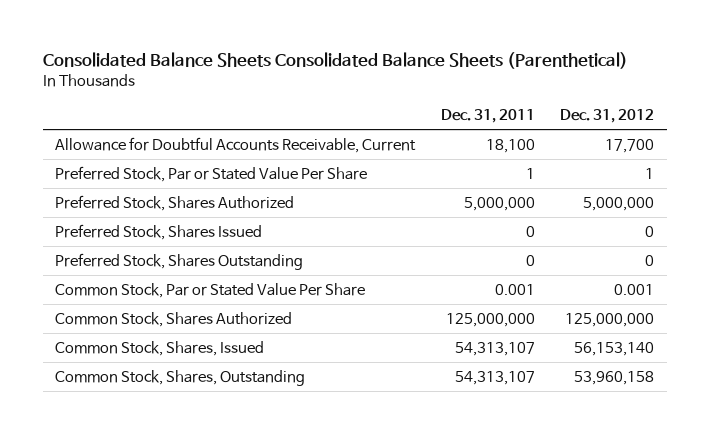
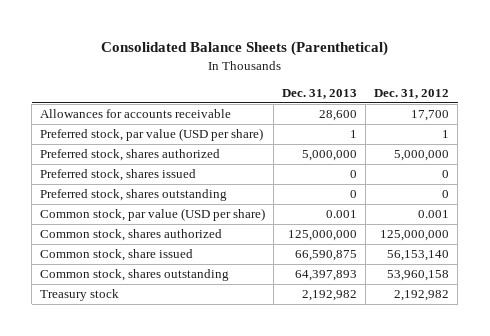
- Consolidated Balance Sheets Consolidated Balance Sheets (Parenthetical)
+ Consolidated Balance Sheets (Parenthetical)
- | Dec. 31, 2011 | Dec. 31, 2012
+ | Dec. 31, 2013 | Dec. 31, 2012
- Allowance for Doubtful Accounts Receivable, Current | 18,100 | 17,700
- Preferred Stock, Par or Stated Value Per Share | 1 | 1
- Preferred Stock, Shares Authorized | 5,000,000 | 5,000,000
- Preferred Stock, Shares Issued | 0 | 0
- Preferred Stock, Shares Outstanding | 0 | 0
- Common Stock, Par or Stated Value Per Share | 0.001 | 0.001
- Common Stock, Shares Authorized | 125,000,000 | 125,000,000
- Common Stock, Shares, Issued | 54,313,107 | 56,153,140
- Common Stock, Shares, Outstanding | 54,313,107 | 53,960,158
+ Allowances for accounts receivable | 28,600 | 17,700
+ Preferred stock, par value (USD per share) | 1 | 1
+ Preferred stock, shares authorized | 5,000,000 | 5,000,000
+ Preferred stock, shares issued | 0 | 0
+ Preferred stock, shares outstanding | 0 | 0
+ Common stock, par value (USD per share) | 0.001 | 0.001
+ Common stock, shares authorized | 125,000,000 | 125,000,000
+ Common stock, share issued | 66,590,875 | 56,153,140
+ Common stock, shares outstanding | 64,397,893 | 53,960,158
+ Treasury stock | 2,192,982 | 2,192,982

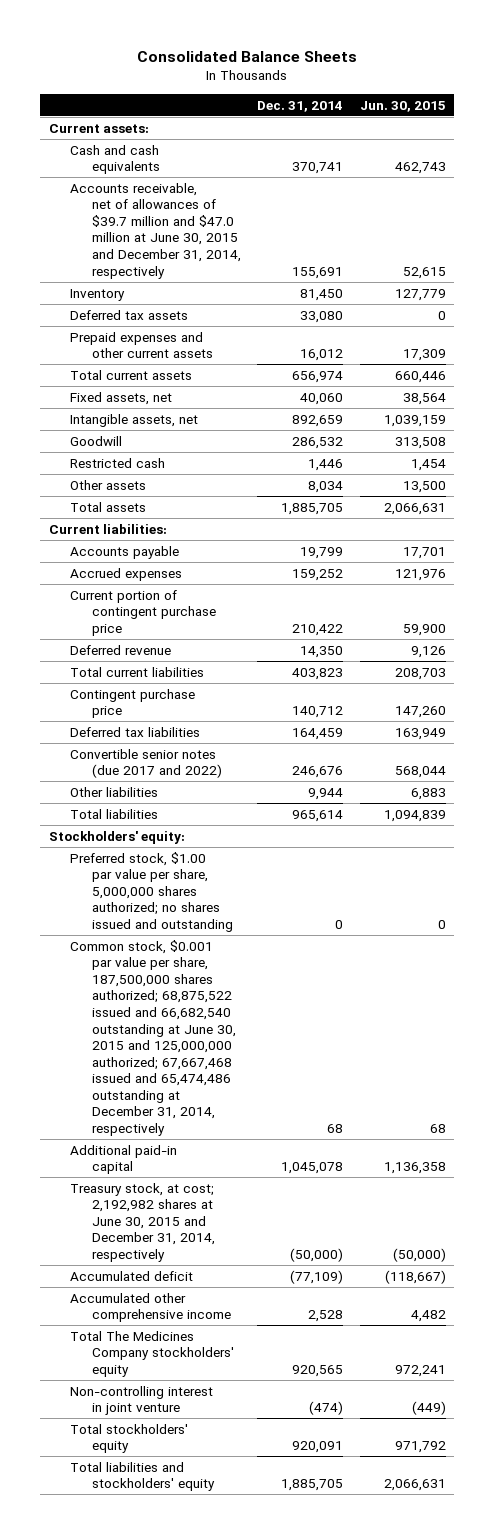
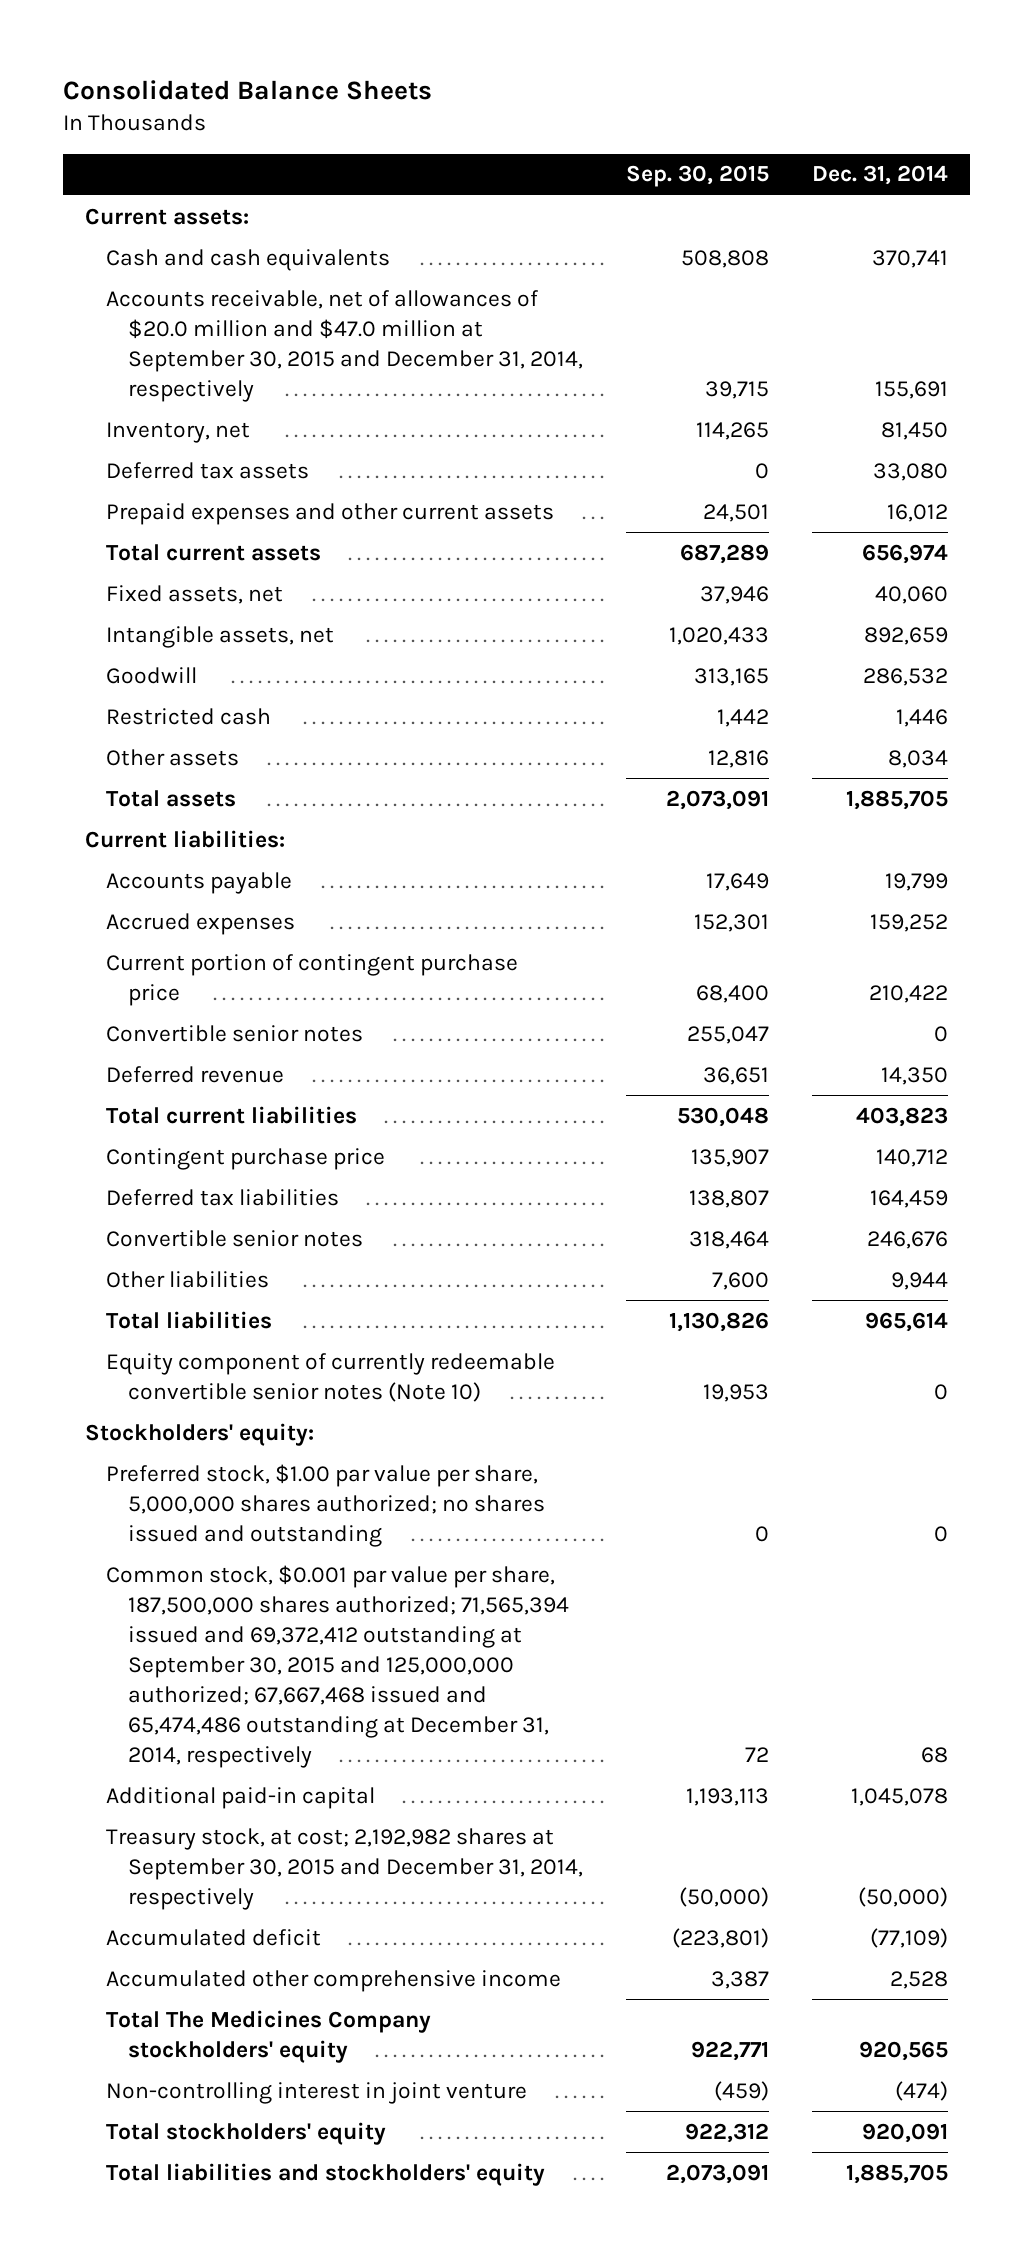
- | Dec. 31, 2014 | Jun. 30, 2015
+ | Sep. 30, 2015 | Dec. 31, 2014
- Accounts receivable, net of allowances of $39.7 million and $47.0 million at June 30, 2015 and December 31, 2014, respectively | 155,691 | 52,615
- Inventory | 81,450 | 127,779
+ Accounts receivable, net of allowances of $20.0 million and $47.0 million at September 30, 2015 and December 31, 2014, respectively | 39,715 | 155,691
+ Inventory, net | 114,265 | 81,450
+ Convertible senior notes | 255,047 | 0
- Convertible senior notes (due 2017 and 2022) | 246,676 | 568,044
+ Convertible senior notes | 318,464 | 246,676
+ Equity component of currently redeemable convertible senior notes (Note 10) | 19,953 | 0
- Common stock, $0.001 par value per share, 187,500,000 shares authorized; 68,875,522 issued and 66,682,540 outstanding at June 30, 2015 and 125,000,000 authorized; 67,667,468 issued and 65,474,486 outstanding at December 31, 2014, respectively | 68 | 68
+ Common stock, $0.001 par value per share, 187,500,000 shares authorized; 71,565,394 issued and 69,372,412 outstanding at September 30, 2015 and 125,000,000 authorized; 67,667,468 issued and 65,474,486 outstanding at December 31, 2014, respectively | 72 | 68
- Treasury stock, at cost; 2,192,982 shares at June 30, 2015 and December 31, 2014, respectively | (50,000) | (50,000)
+ Treasury stock, at cost; 2,192,982 shares at September 30, 2015 and December 31, 2014, respectively | (50,000) | (50,000)

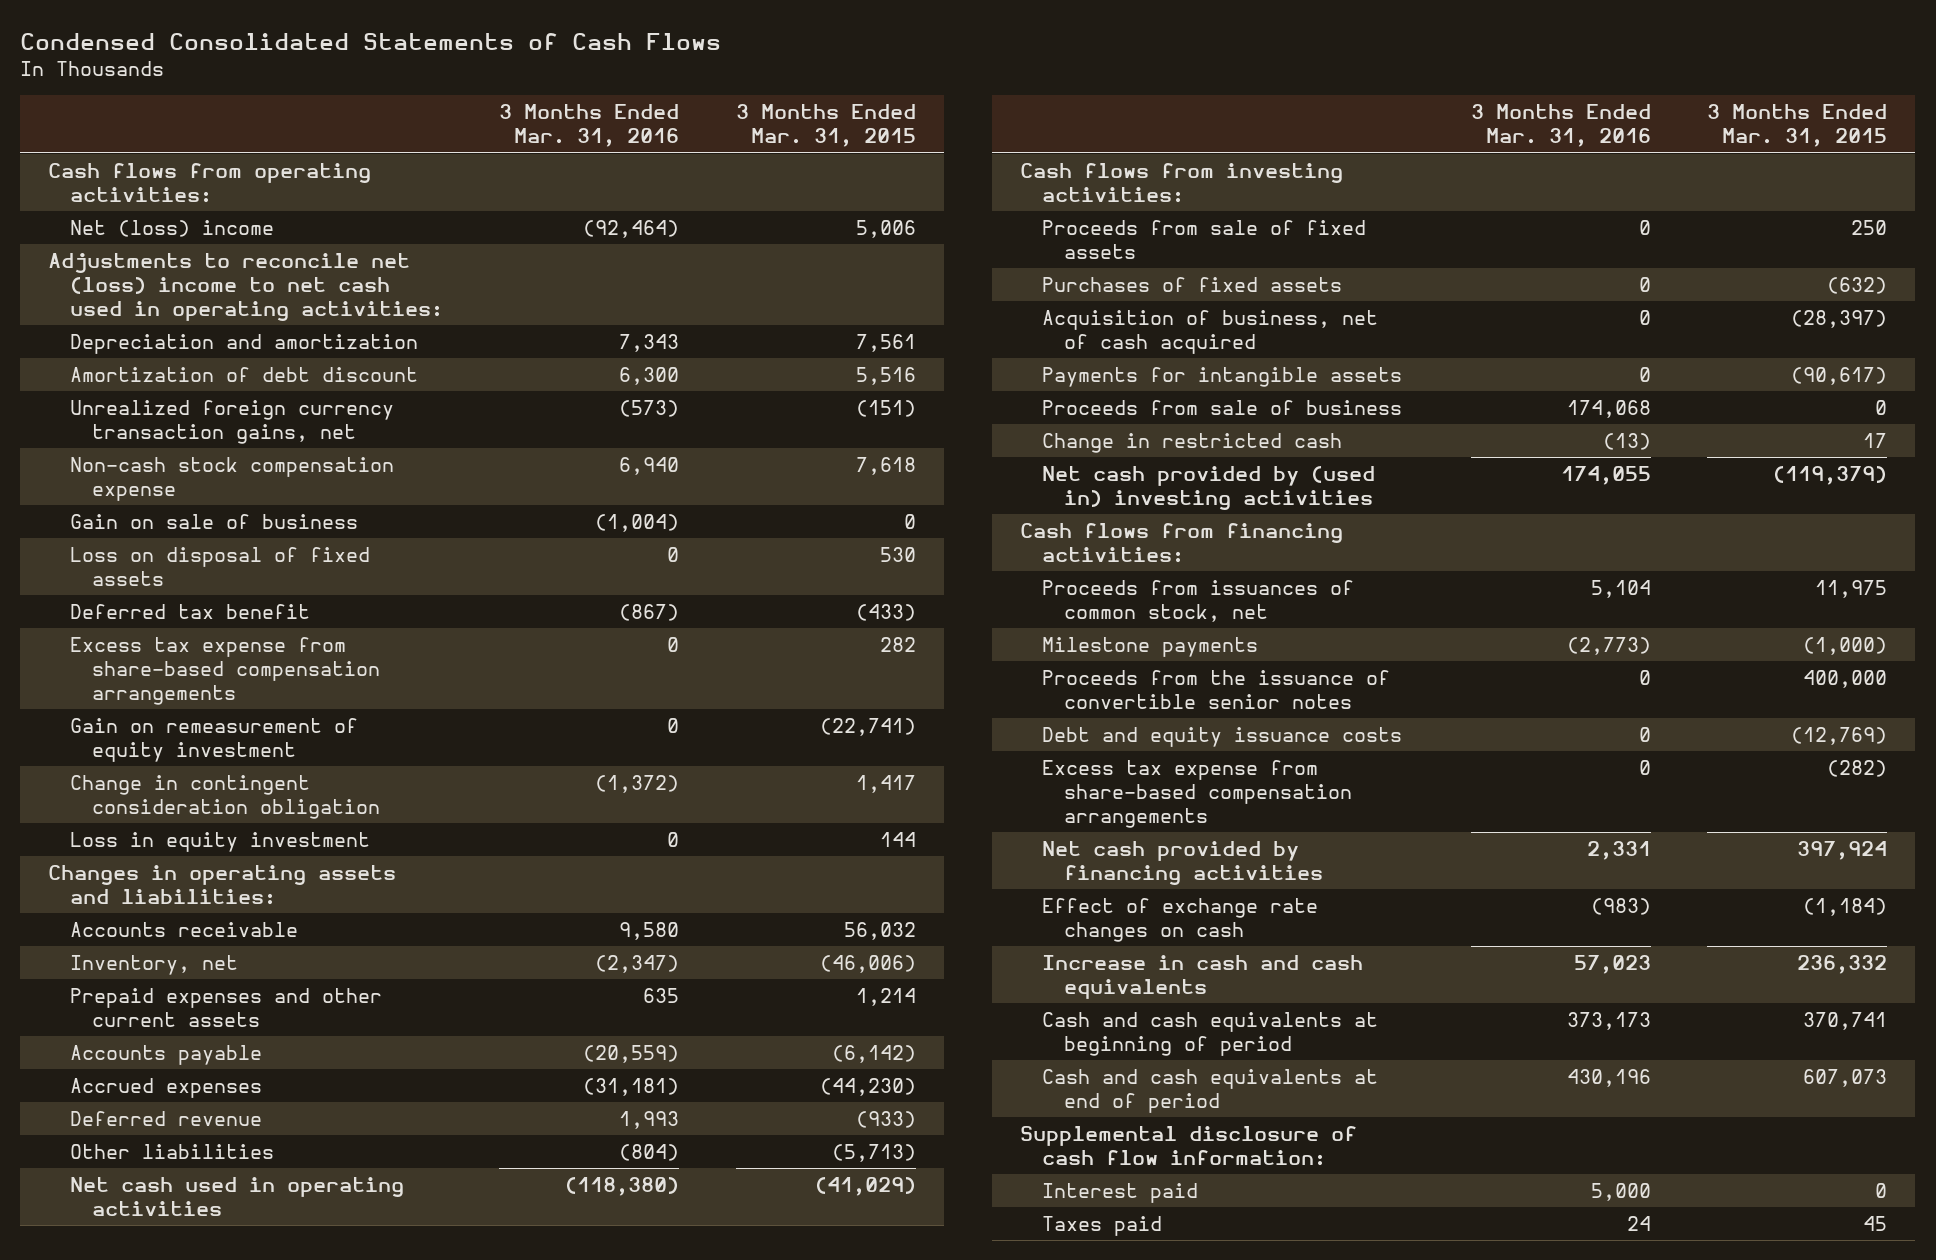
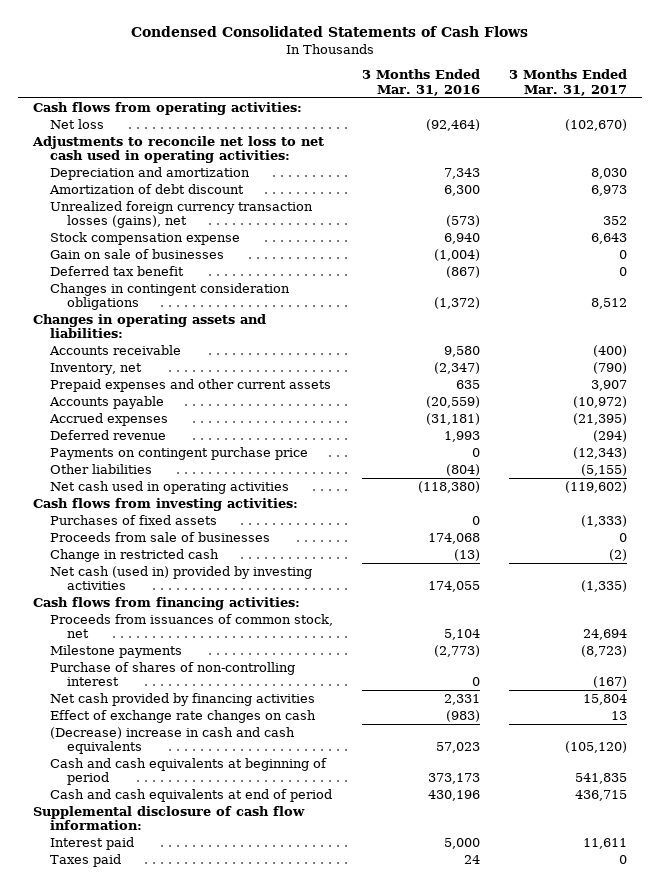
- | 3 Months Ended Mar. 31, 2016 | 3 Months Ended Mar. 31, 2015
+ | 3 Months Ended Mar. 31, 2016 | 3 Months Ended Mar. 31, 2017
- Net (loss) income | (92,464) | 5,006
- Adjustments to reconcile net (loss) income to net cash used in operating activities:
+ Net loss | (92,464) | (102,670)
+ Adjustments to reconcile net loss to net cash used in operating activities:
- Unrealized foreign currency transaction gains, net | (573) | (151)
- Non-cash stock compensation expense | 6,940 | 7,618
- Gain on sale of business | (1,004) | 0
- Loss on disposal of fixed assets | 0 | 530
+ Unrealized foreign currency transaction losses (gains), net | (573) | 352
+ Stock compensation expense | 6,940 | 6,643
+ Gain on sale of businesses | (1,004) | 0
- Excess tax expense from share-based compensation arrangements | 0 | 282
- Gain on remeasurement of equity investment | 0 | (22,741)
- Change in contingent consideration obligation | (1,372) | 1,417
- Loss in equity investment | 0 | 144
+ Changes in contingent consideration obligations | (1,372) | 8,512
+ Payments on contingent purchase price | 0 | (12,343)
- Proceeds from sale of fixed assets | 0 | 250
- Acquisition of business, net of cash acquired | 0 | (28,397)
- Payments for intangible assets | 0 | (90,617)
- Proceeds from sale of business | 174,068 | 0
+ Proceeds from sale of businesses | 174,068 | 0
- Net cash provided by (used in) investing activities | 174,055 | (119,379)
+ Net cash (used in) provided by investing activities | 174,055 | (1,335)
- Proceeds from the issuance of convertible senior notes | 0 | 400,000
- Debt and equity issuance costs | 0 | (12,769)
- Excess tax expense from share-based compensation arrangements | 0 | (282)
+ Purchase of shares of non-controlling interest | 0 | (167)
- Increase in cash and cash equivalents | 57,023 | 236,332
+ (Decrease) increase in cash and cash equivalents | 57,023 | (105,120)

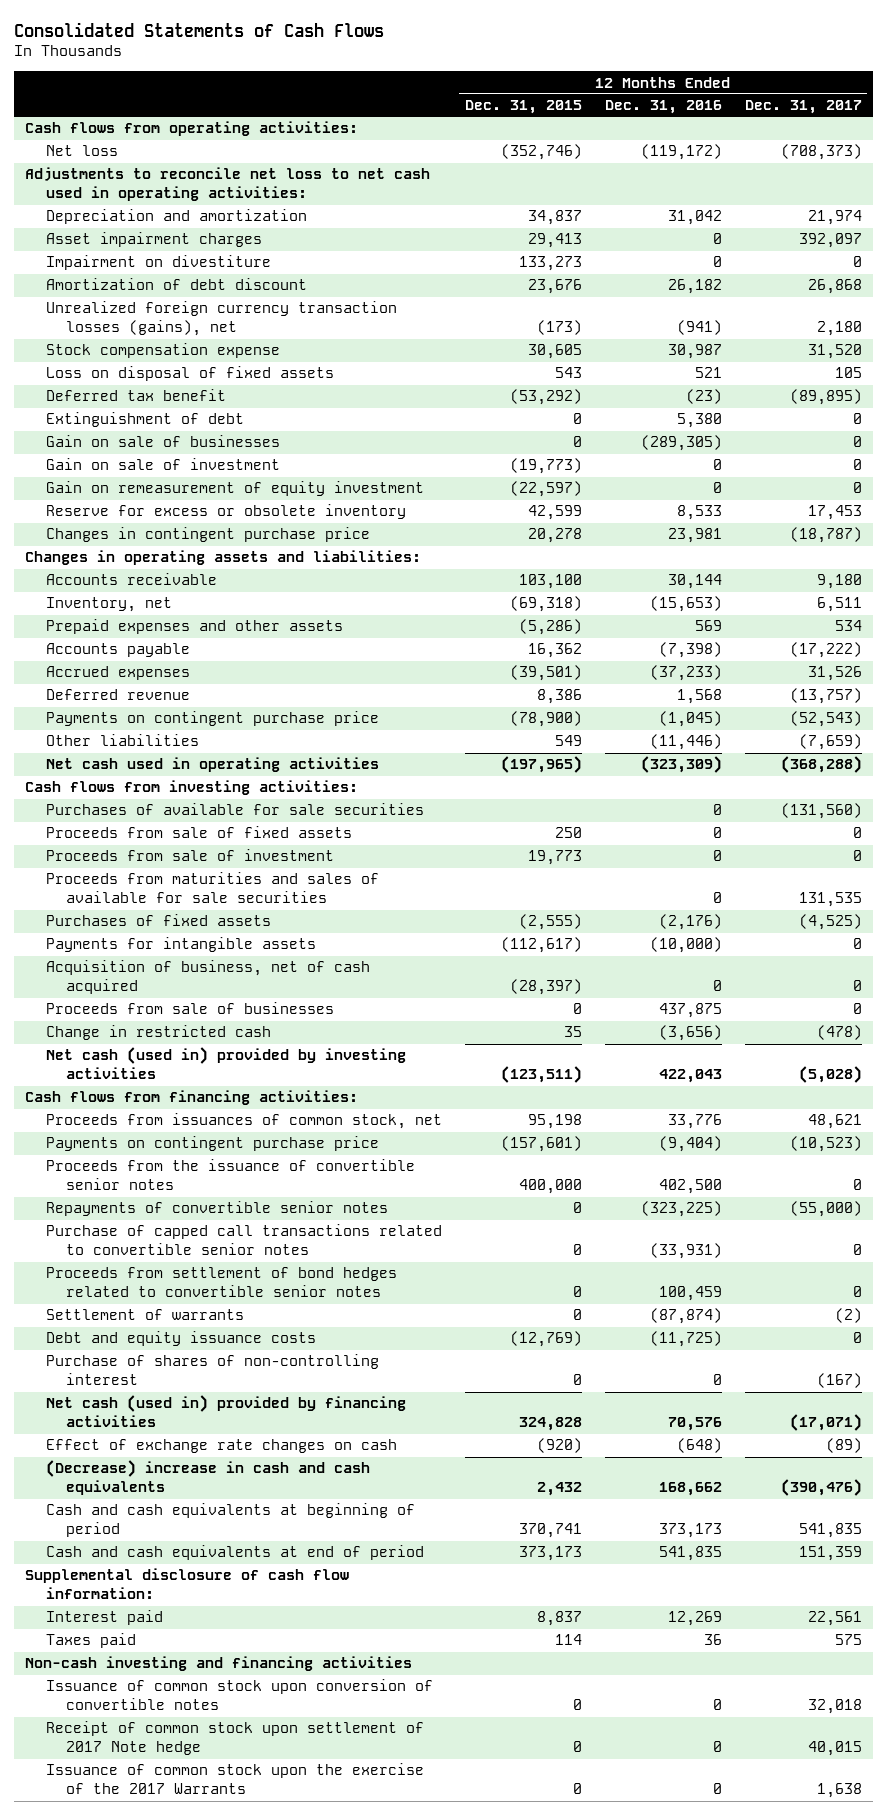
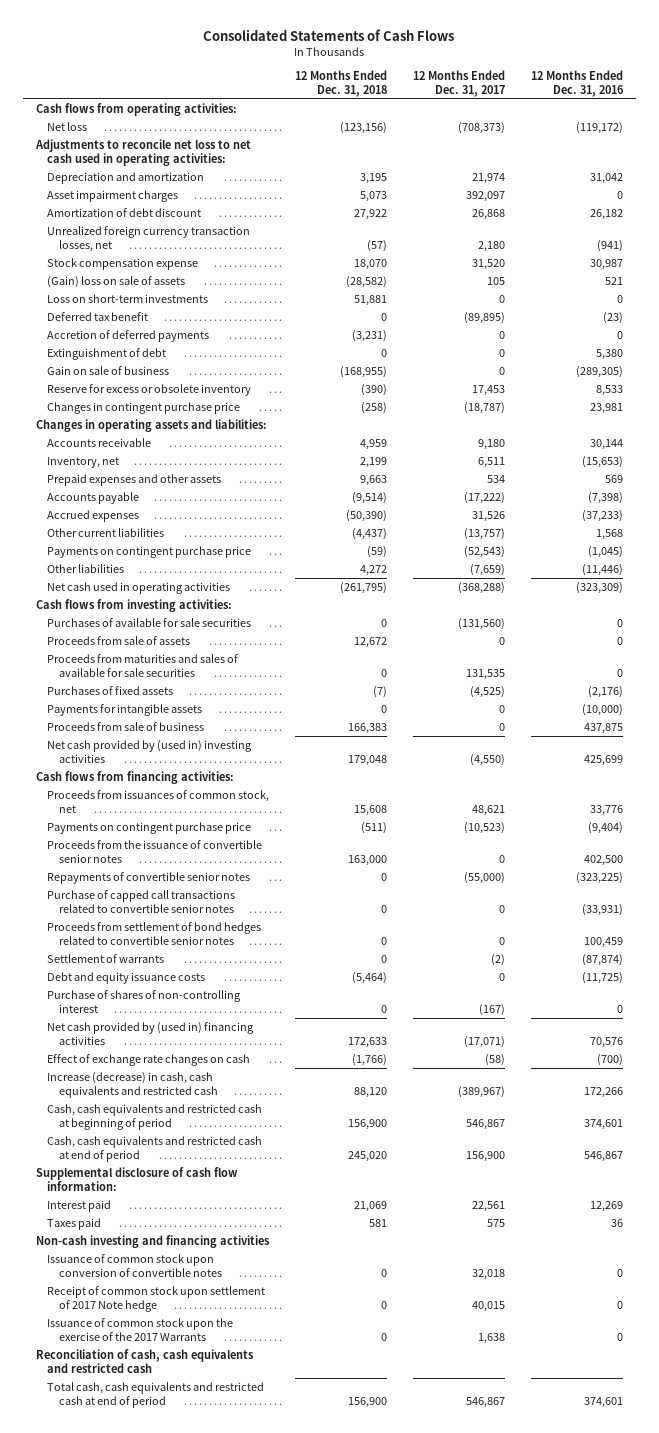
- | 12 Months Ended Dec. 31, 2015 | 12 Months Ended Dec. 31, 2016 | 12 Months Ended Dec. 31, 2017
+ | 12 Months Ended Dec. 31, 2018 | 12 Months Ended Dec. 31, 2017 | 12 Months Ended Dec. 31, 2016
- Impairment on divestiture | 133,273 | 0 | 0
- Unrealized foreign currency transaction losses (gains), net | (173) | (941) | 2,180
+ Unrealized foreign currency transaction losses, net | (57) | 2,180 | (941)
- Loss on disposal of fixed assets | 543 | 521 | 105
+ (Gain) loss on sale of assets | (28,582) | 105 | 521
+ Loss on short-term investments | 51,881 | 0 | 0
+ Accretion of deferred payments | (3,231) | 0 | 0
- Gain on sale of businesses | 0 | (289,305) | 0
- Gain on sale of investment | (19,773) | 0 | 0
- Gain on remeasurement of equity investment | (22,597) | 0 | 0
+ Gain on sale of business | (168,955) | 0 | (289,305)
- Deferred revenue | 8,386 | 1,568 | (13,757)
+ Other current liabilities | (4,437) | (13,757) | 1,568
- Proceeds from sale of fixed assets | 250 | 0 | 0
- Proceeds from sale of investment | 19,773 | 0 | 0
+ Proceeds from sale of assets | 12,672 | 0 | 0
- Acquisition of business, net of cash acquired | (28,397) | 0 | 0
- Proceeds from sale of businesses | 0 | 437,875 | 0
- Change in restricted cash | 35 | (3,656) | (478)
- Net cash (used in) provided by investing activities | (123,511) | 422,043 | (5,028)
+ Proceeds from sale of business | 166,383 | 0 | 437,875
+ Net cash provided by (used in) investing activities | 179,048 | (4,550) | 425,699
- Net cash (used in) provided by financing activities | 324,828 | 70,576 | (17,071)
- Effect of exchange rate changes on cash | (920) | (648) | (89)
- (Decrease) increase in cash and cash equivalents | 2,432 | 168,662 | (390,476)
- Cash and cash equivalents at beginning of period | 370,741 | 373,173 | 541,835
- Cash and cash equivalents at end of period | 373,173 | 541,835 | 151,359
+ Net cash provided by (used in) financing activities | 172,633 | (17,071) | 70,576
+ Effect of exchange rate changes on cash | (1,766) | (58) | (700)
+ Increase (decrease) in cash, cash equivalents and restricted cash | 88,120 | (389,967) | 172,266
+ Cash, cash equivalents and restricted cash at beginning of period | 156,900 | 546,867 | 374,601
+ Cash, cash equivalents and restricted cash at end of period | 245,020 | 156,900 | 546,867
+ Reconciliation of cash, cash equivalents and restricted cash
+ Total cash, cash equivalents and restricted cash at end of period | 156,900 | 546,867 | 374,601

